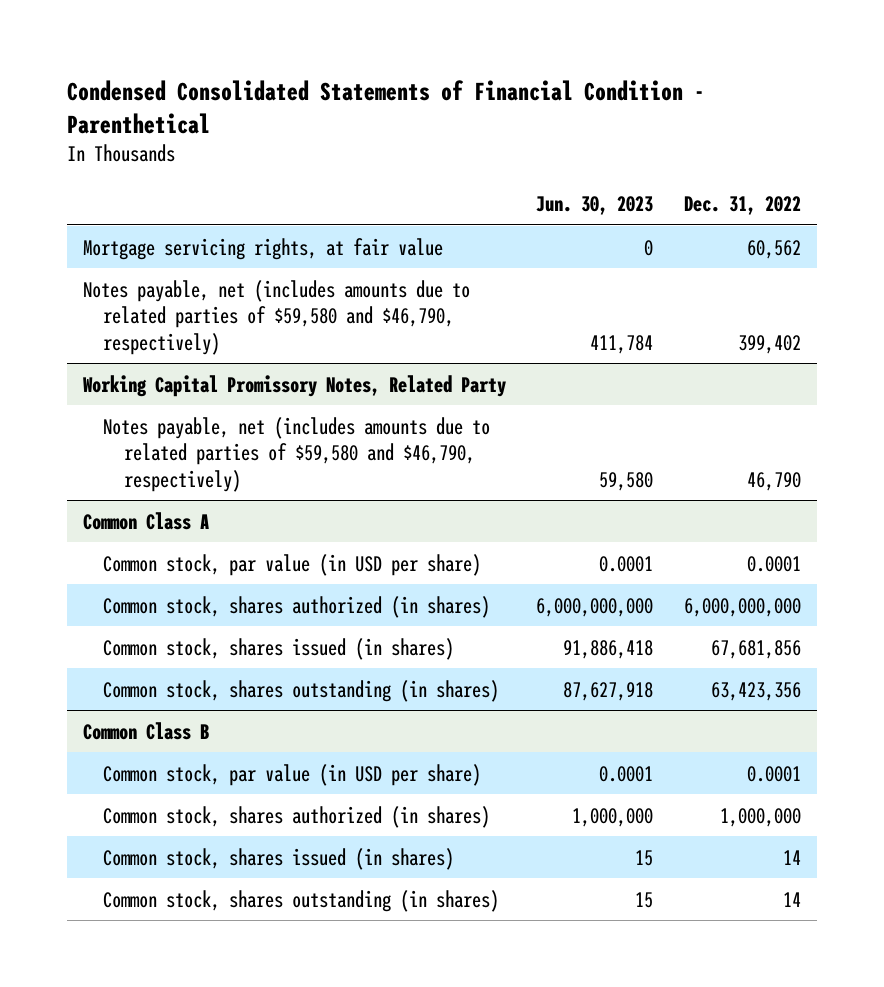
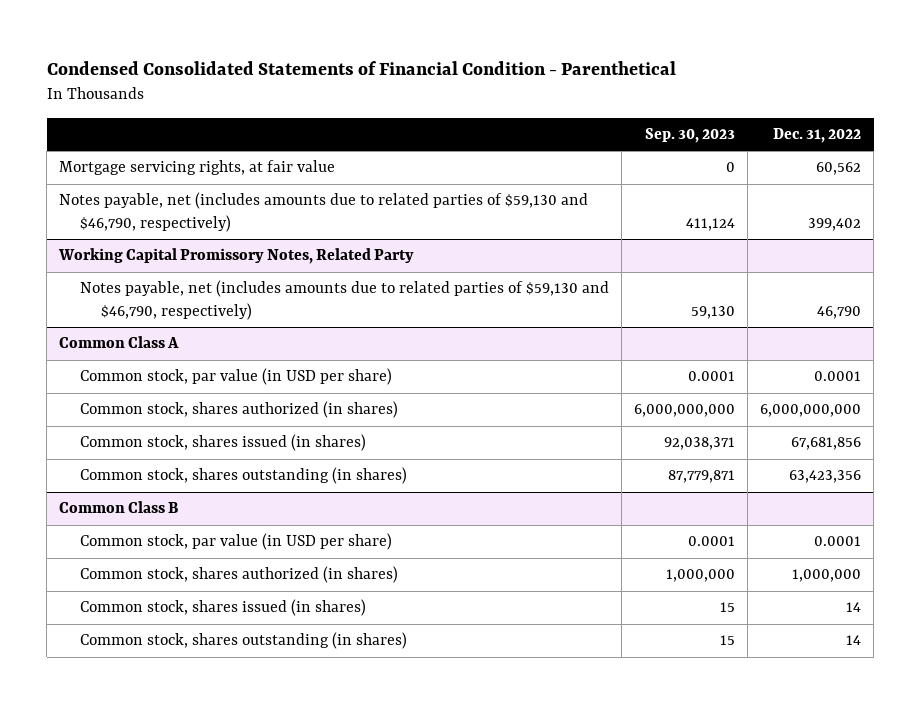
- | Jun. 30, 2023 | Dec. 31, 2022
+ | Sep. 30, 2023 | Dec. 31, 2022
- Notes payable, net (includes amounts due to related parties of $59,580 and $46,790, respectively) | 411,784 | 399,402
+ Notes payable, net (includes amounts due to related parties of $59,130 and $46,790, respectively) | 411,124 | 399,402
@ Working Capital Promissory Notes, Related Party
- Notes payable, net (includes amounts due to related parties of $59,580 and $46,790, respectively) | 59,580 | 46,790
+ Notes payable, net (includes amounts due to related parties of $59,130 and $46,790, respectively) | 59,130 | 46,790

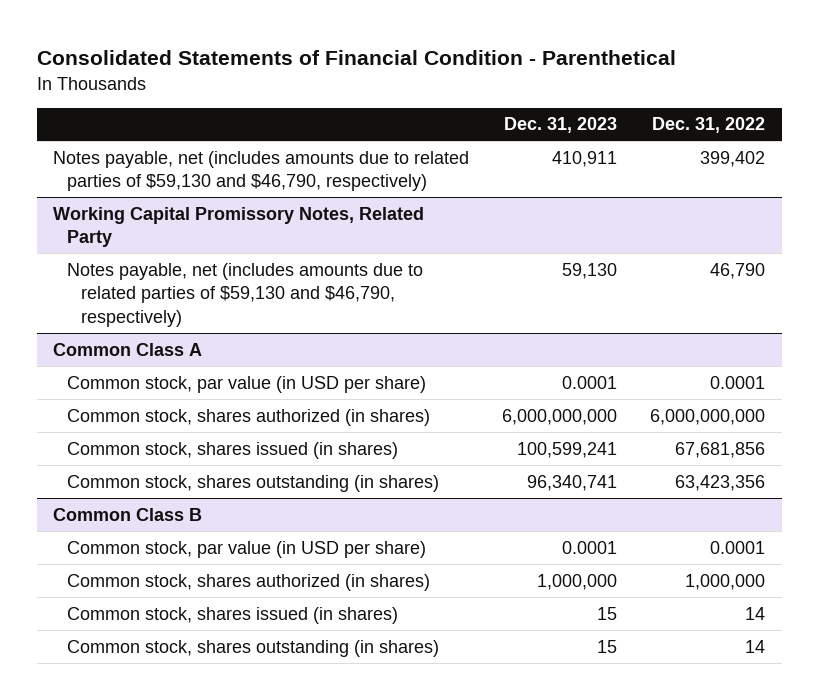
- Condensed Consolidated Statements of Financial Condition - Parenthetical
+ Consolidated Statements of Financial Condition - Parenthetical
- | Sep. 30, 2023 | Dec. 31, 2022
+ | Dec. 31, 2023 | Dec. 31, 2022
- Mortgage servicing rights, at fair value | 0 | 60,562

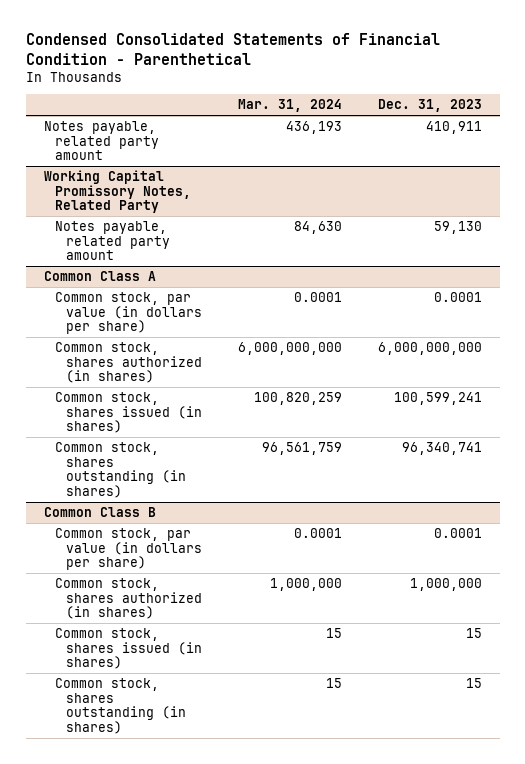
- Consolidated Statements of Financial Condition - Parenthetical
+ Condensed Consolidated Statements of Financial Condition - Parenthetical
- | Dec. 31, 2023 | Dec. 31, 2022
+ | Mar. 31, 2024 | Dec. 31, 2023
- Notes payable, net (includes amounts due to related parties of $59,130 and $46,790, respectively) | 410,911 | 399,402
+ Notes payable, related party amount | 436,193 | 410,911
@ Working Capital Promissory Notes, Related Party
- Notes payable, net (includes amounts due to related parties of $59,130 and $46,790, respectively) | 59,130 | 46,790
+ Notes payable, related party amount | 84,630 | 59,130
@ Common Class A
- Common stock, par value (in USD per share) | 0.0001 | 0.0001
+ Common stock, par value (in dollars per share) | 0.0001 | 0.0001
@ Common Class B
- Common stock, par value (in USD per share) | 0.0001 | 0.0001
+ Common stock, par value (in dollars per share) | 0.0001 | 0.0001

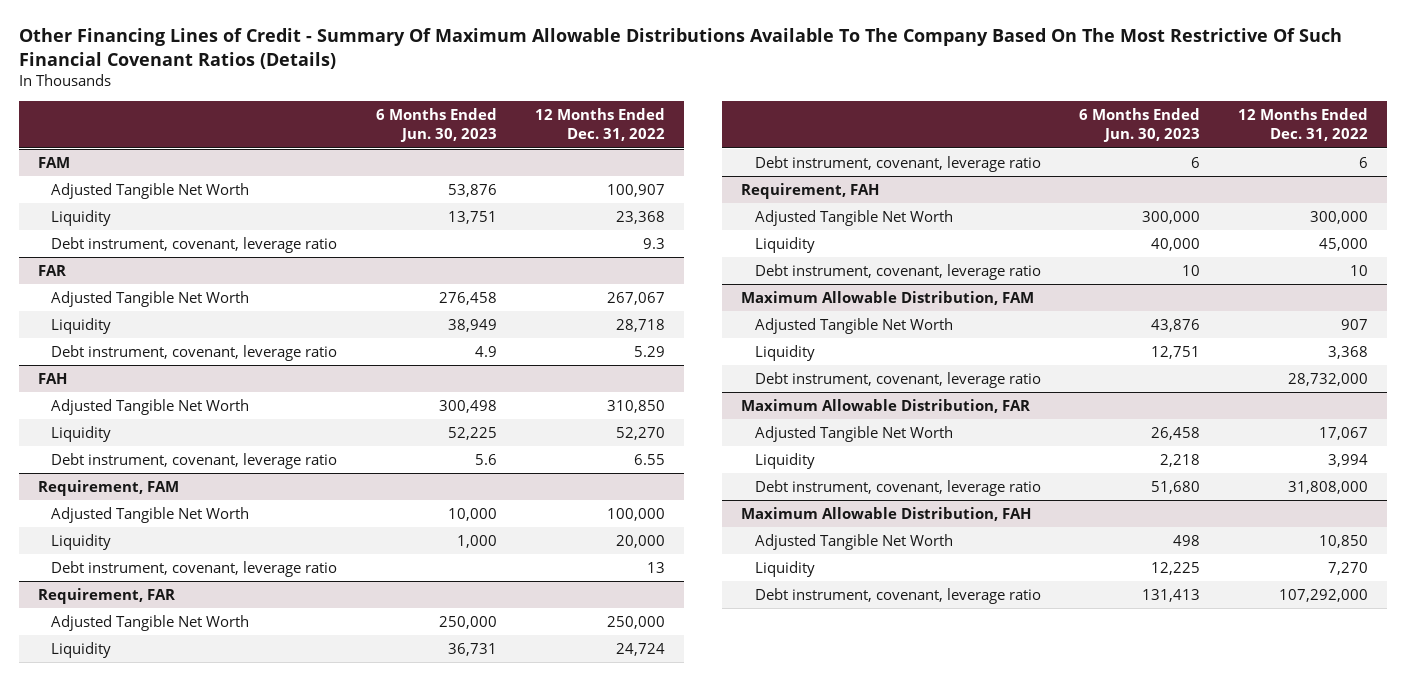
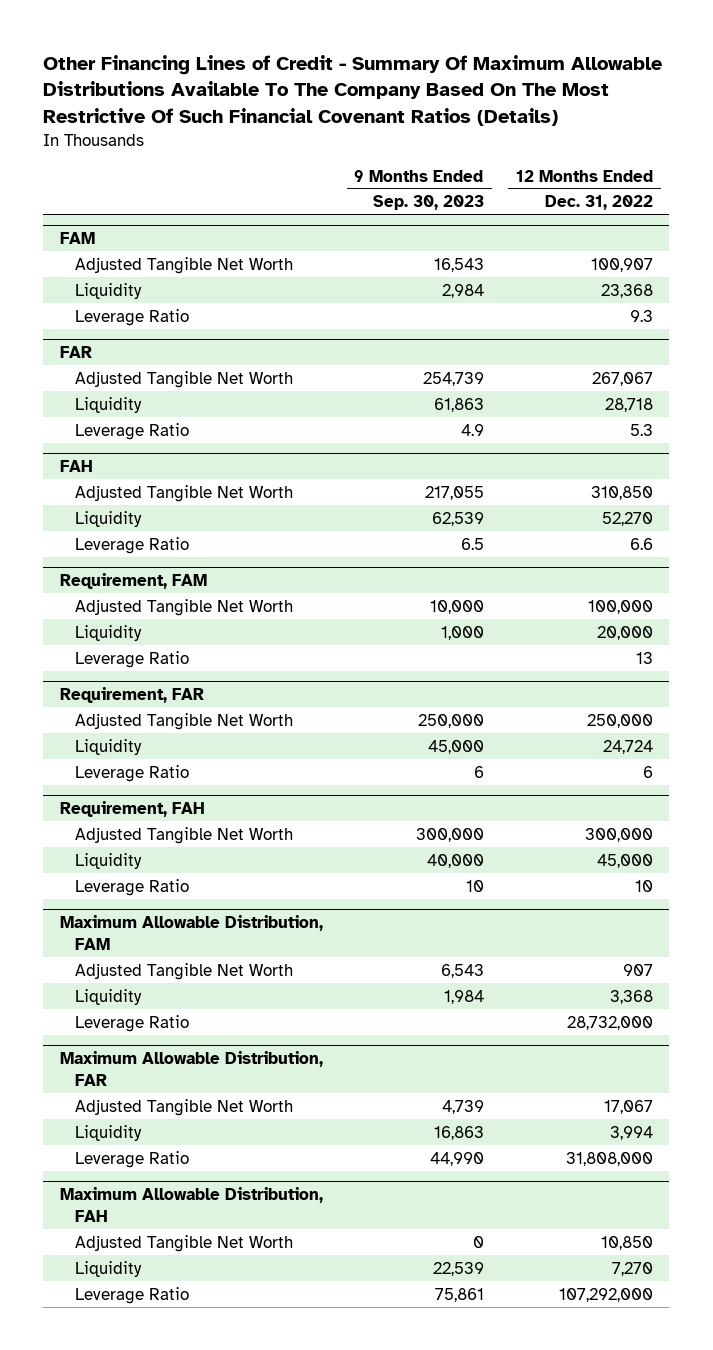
- | 6 Months Ended Jun. 30, 2023 | 12 Months Ended Dec. 31, 2022
+ | 9 Months Ended Sep. 30, 2023 | 12 Months Ended Dec. 31, 2022
@ FAM
- Debt instrument, covenant, leverage ratio | | 9.3
+ Leverage Ratio | | 9.3
@ FAR
- Debt instrument, covenant, leverage ratio | 4.9 | 5.29
+ Leverage Ratio | 4.9 | 5.3
@ FAH
- Debt instrument, covenant, leverage ratio | 5.6 | 6.55
+ Leverage Ratio | 6.5 | 6.6
@ Requirement, FAM
- Debt instrument, covenant, leverage ratio | | 13
+ Leverage Ratio | | 13
@ Requirement, FAR
- Debt instrument, covenant, leverage ratio | 6 | 6
+ Leverage Ratio | 6 | 6
@ Requirement, FAH
- Debt instrument, covenant, leverage ratio | 10 | 10
+ Leverage Ratio | 10 | 10
@ Maximum Allowable Distribution, FAM
- Debt instrument, covenant, leverage ratio | | 28,732,000
+ Leverage Ratio | | 28,732,000
@ Maximum Allowable Distribution, FAR
- Debt instrument, covenant, leverage ratio | 51,680 | 31,808,000
+ Leverage Ratio | 44,990 | 31,808,000
@ Maximum Allowable Distribution, FAH
- Debt instrument, covenant, leverage ratio | 131,413 | 107,292,000
+ Leverage Ratio | 75,861 | 107,292,000

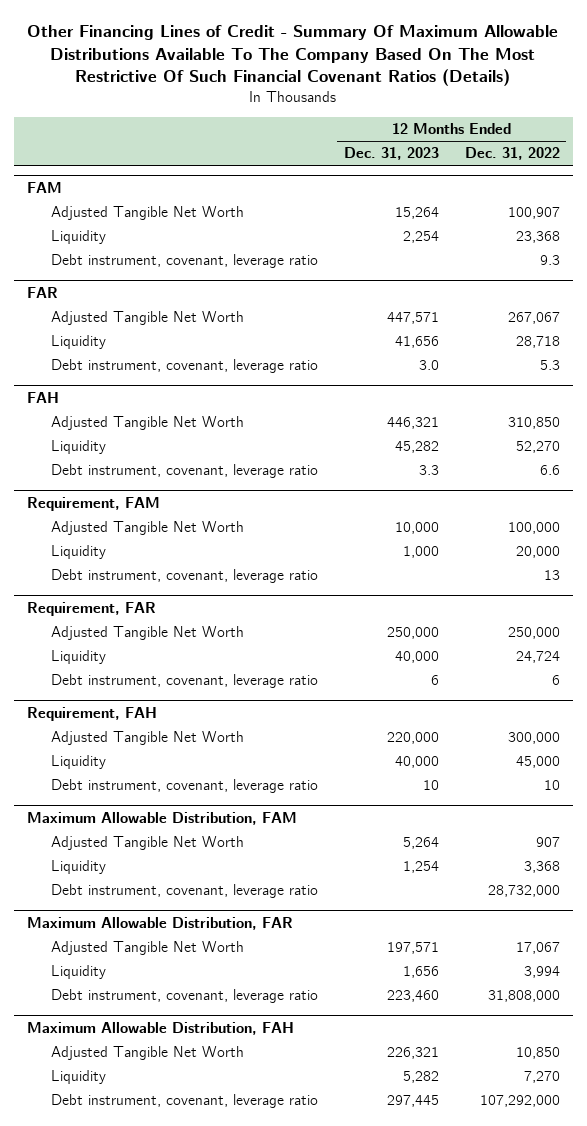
- | 9 Months Ended Sep. 30, 2023 | 12 Months Ended Dec. 31, 2022
+ | 12 Months Ended Dec. 31, 2023 | 12 Months Ended Dec. 31, 2022
@ FAM
- Leverage Ratio | | 9.3
+ Debt instrument, covenant, leverage ratio | | 9.3
@ FAR
- Leverage Ratio | 4.9 | 5.3
+ Debt instrument, covenant, leverage ratio | 3.0 | 5.3
@ FAH
- Leverage Ratio | 6.5 | 6.6
+ Debt instrument, covenant, leverage ratio | 3.3 | 6.6
@ Requirement, FAM
- Leverage Ratio | | 13
+ Debt instrument, covenant, leverage ratio | | 13
@ Requirement, FAR
- Leverage Ratio | 6 | 6
+ Debt instrument, covenant, leverage ratio | 6 | 6
@ Requirement, FAH
- Leverage Ratio | 10 | 10
+ Debt instrument, covenant, leverage ratio | 10 | 10
@ Maximum Allowable Distribution, FAM
- Leverage Ratio | | 28,732,000
+ Debt instrument, covenant, leverage ratio | | 28,732,000
@ Maximum Allowable Distribution, FAR
- Leverage Ratio | 44,990 | 31,808,000
+ Debt instrument, covenant, leverage ratio | 223,460 | 31,808,000
@ Maximum Allowable Distribution, FAH
- Leverage Ratio | 75,861 | 107,292,000
+ Debt instrument, covenant, leverage ratio | 297,445 | 107,292,000

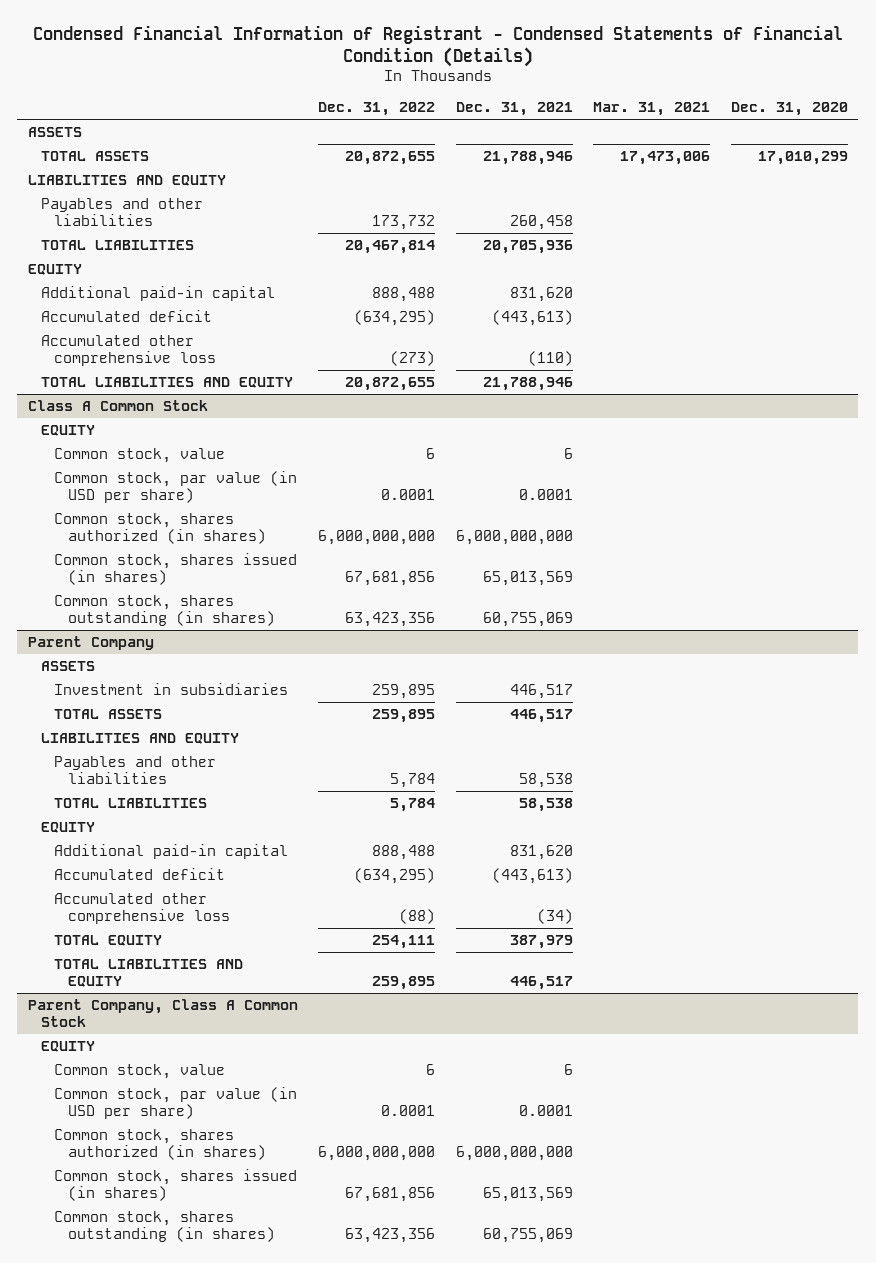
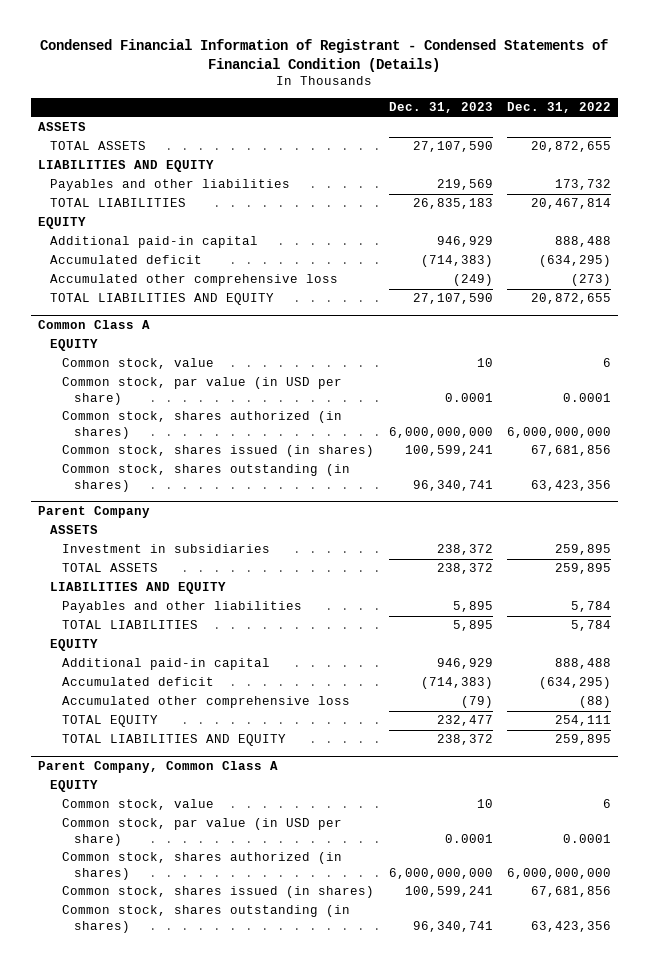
- | Dec. 31, 2022 | Dec. 31, 2021 | Mar. 31, 2021 | Dec. 31, 2020
+ | Dec. 31, 2023 | Dec. 31, 2022
- Class A Common Stock
+ Common Class A
- Parent Company, Class A Common Stock
+ Parent Company, Common Class A

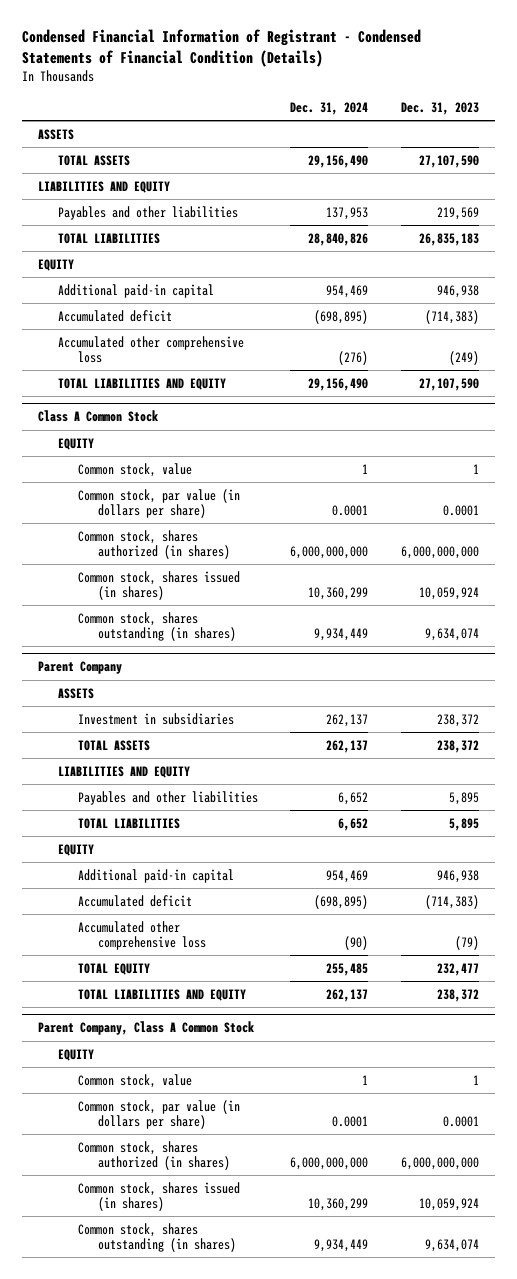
- | Dec. 31, 2023 | Dec. 31, 2022
+ | Dec. 31, 2024 | Dec. 31, 2023
- Additional paid-in capital | 946,929 | 888,488
+ Additional paid-in capital | 954,469 | 946,938
- Common Class A
+ Class A Common Stock
- Common stock, value | 10 | 6
- Common stock, par value (in USD per share) | 0.0001 | 0.0001
+ Common stock, value | 1 | 1
+ Common stock, par value (in dollars per share) | 0.0001 | 0.0001
- Common stock, shares issued (in shares) | 100,599,241 | 67,681,856
- Common stock, shares outstanding (in shares) | 96,340,741 | 63,423,356
+ Common stock, shares issued (in shares) | 10,360,299 | 10,059,924
+ Common stock, shares outstanding (in shares) | 9,934,449 | 9,634,074
@ Parent Company
- Additional paid-in capital | 946,929 | 888,488
+ Additional paid-in capital | 954,469 | 946,938
- Parent Company, Common Class A
+ Parent Company, Class A Common Stock
- Common stock, value | 10 | 6
- Common stock, par value (in USD per share) | 0.0001 | 0.0001
+ Common stock, value | 1 | 1
+ Common stock, par value (in dollars per share) | 0.0001 | 0.0001
- Common stock, shares issued (in shares) | 100,599,241 | 67,681,856
- Common stock, shares outstanding (in shares) | 96,340,741 | 63,423,356
+ Common stock, shares issued (in shares) | 10,360,299 | 10,059,924
+ Common stock, shares outstanding (in shares) | 9,934,449 | 9,634,074

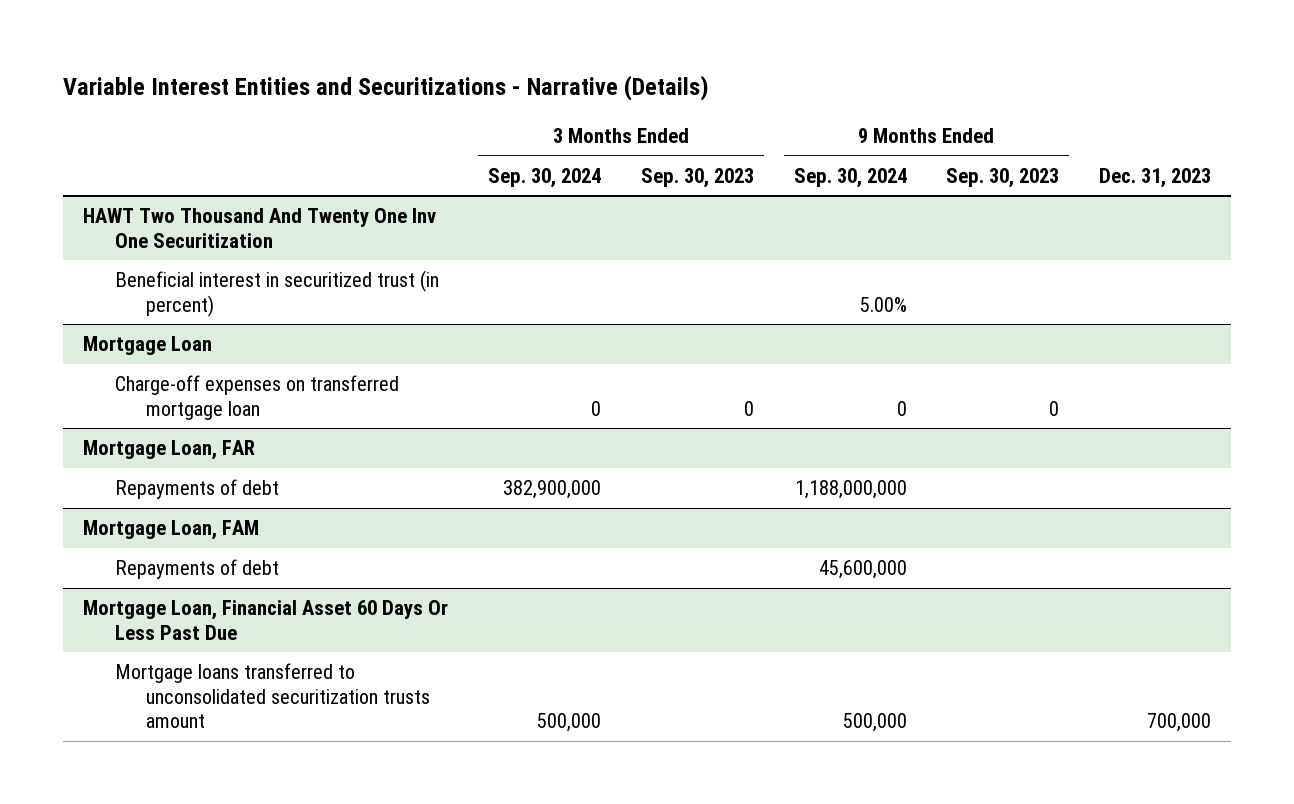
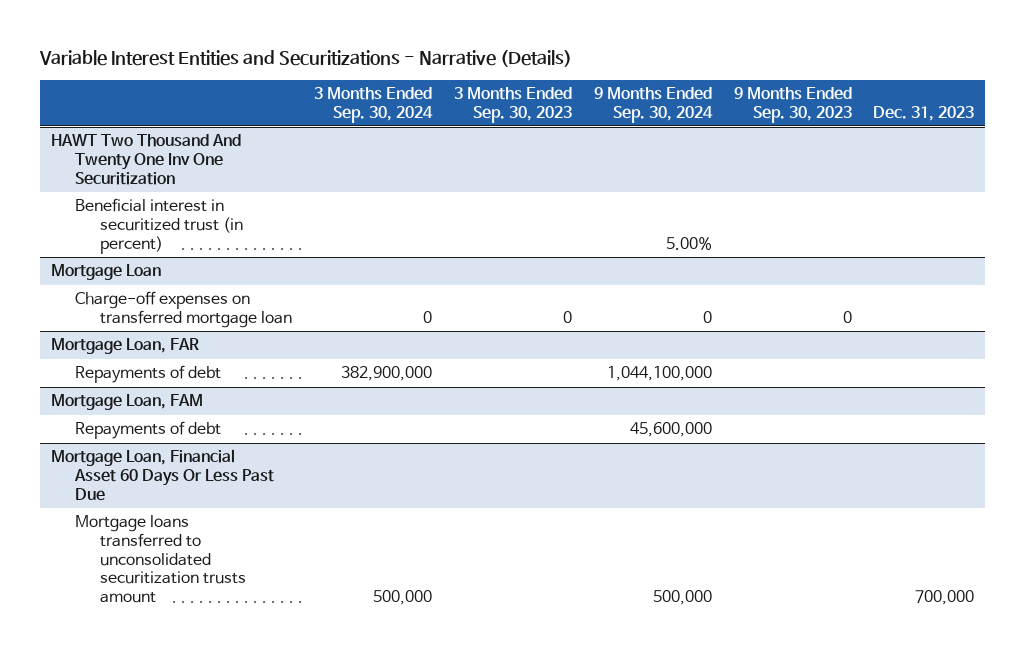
@ Mortgage Loan, FAR
- Repayments of debt | 382,900,000 | | 1,188,000,000 | |
+ Repayments of debt | 382,900,000 | | 1,044,100,000 | |

